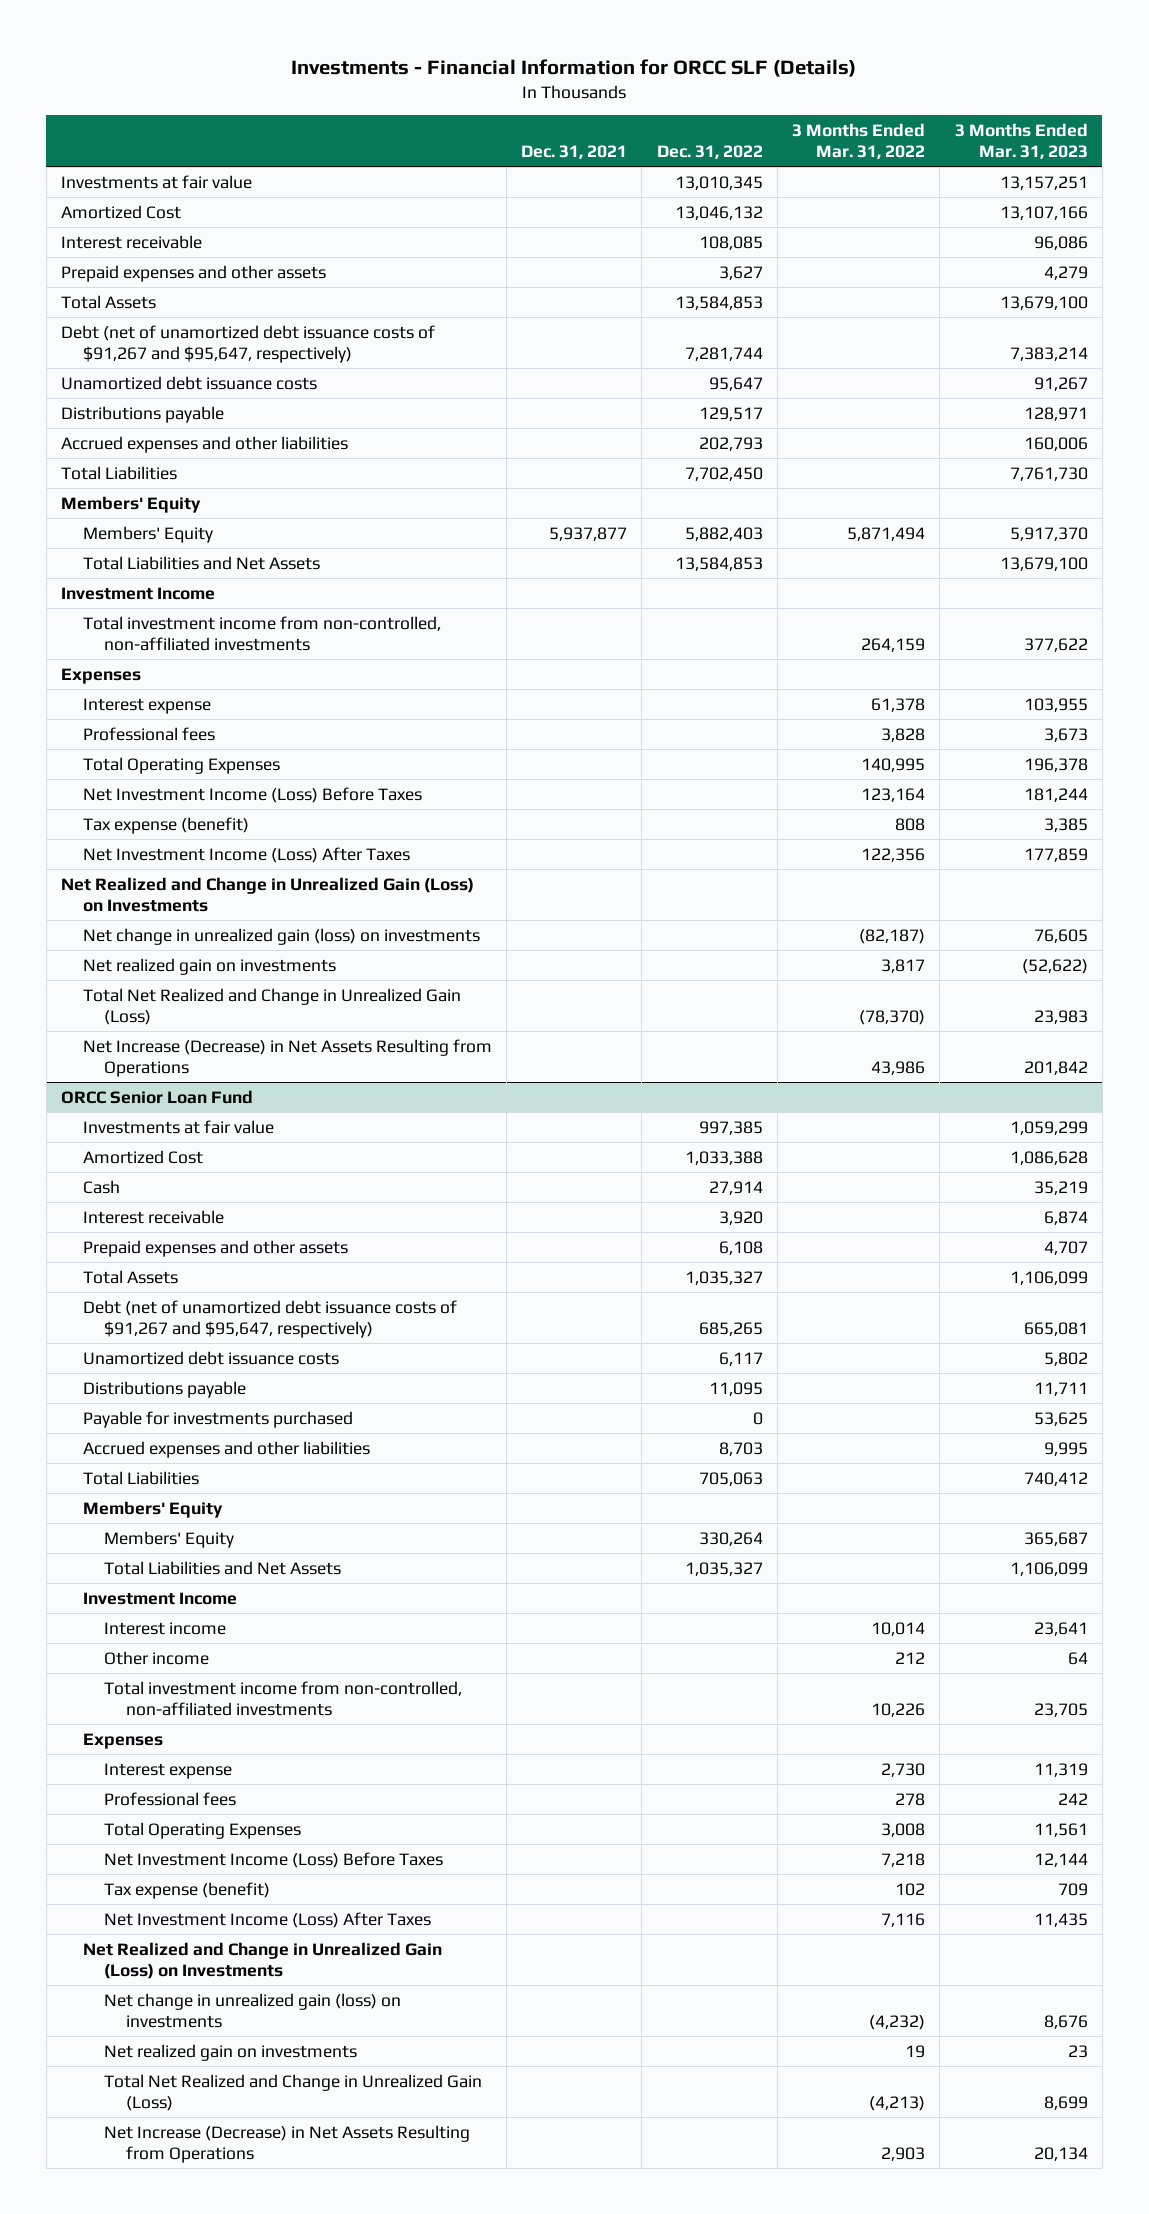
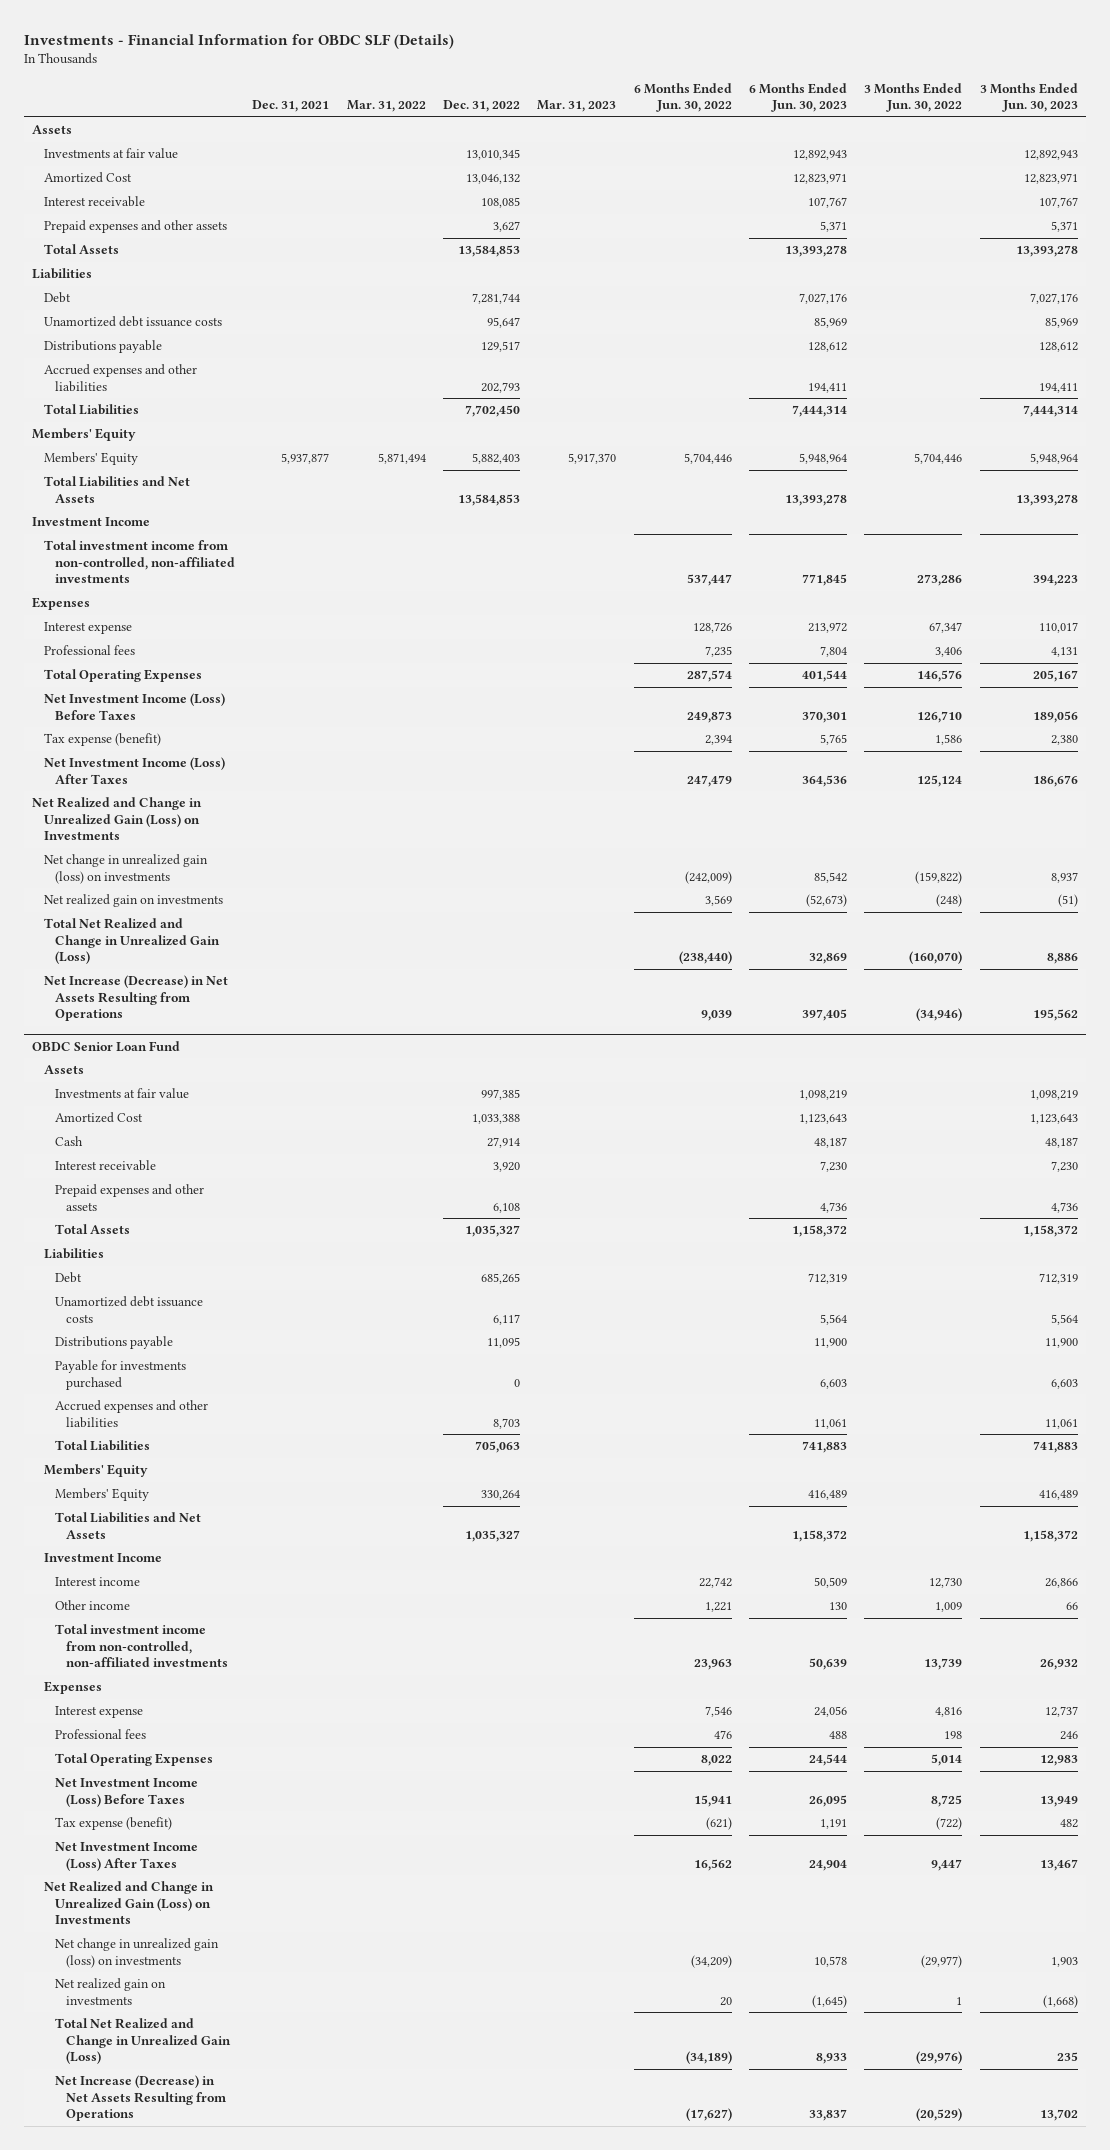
- Investments - Financial Information for ORCC SLF (Details)
+ Investments - Financial Information for OBDC SLF (Details)
- | Dec. 31, 2021 | Dec. 31, 2022 | 3 Months Ended Mar. 31, 2022 | 3 Months Ended Mar. 31, 2023
+ | Dec. 31, 2021 | Mar. 31, 2022 | Dec. 31, 2022 | Mar. 31, 2023 | 6 Months Ended Jun. 30, 2022 | 6 Months Ended Jun. 30, 2023 | 3 Months Ended Jun. 30, 2022 | 3 Months Ended Jun. 30, 2023
+ Assets
- Debt (net of unamortized debt issuance costs of $91,267 and $95,647, respectively) | | 7,281,744 | | 7,383,214
+ Liabilities
+ Debt | | | 7,281,744 | | | 7,027,176 | | 7,027,176
- ORCC Senior Loan Fund
+ OBDC Senior Loan Fund
+ Assets
- Debt (net of unamortized debt issuance costs of $91,267 and $95,647, respectively) | | 685,265 | | 665,081
+ Liabilities
+ Debt | | | 685,265 | | | 712,319 | | 712,319

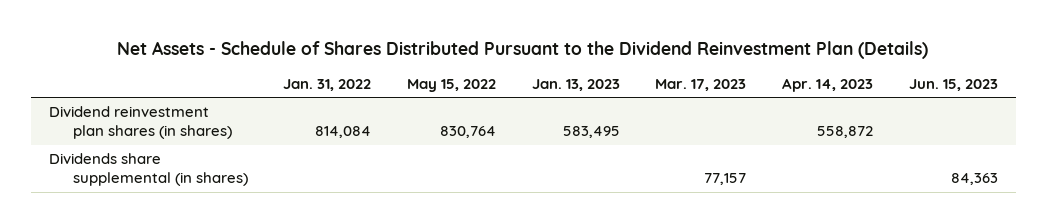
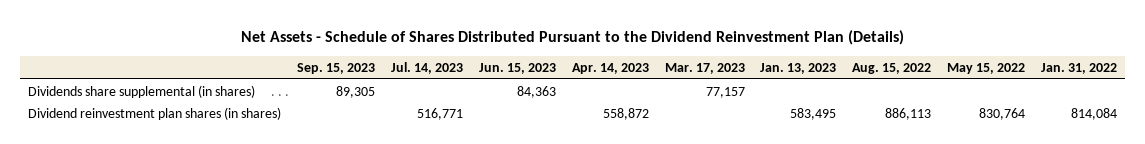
- | Jan. 31, 2022 | May 15, 2022 | Jan. 13, 2023 | Mar. 17, 2023 | Apr. 14, 2023 | Jun. 15, 2023
+ | Sep. 15, 2023 | Jul. 14, 2023 | Jun. 15, 2023 | Apr. 14, 2023 | Mar. 17, 2023 | Jan. 13, 2023 | Aug. 15, 2022 | May 15, 2022 | Jan. 31, 2022
moved down: Dividend reinvestment plan shares (in shares) | | 516,771 | | 558,872 | | 583,495 | 886,113 | 830,764 | 814,084

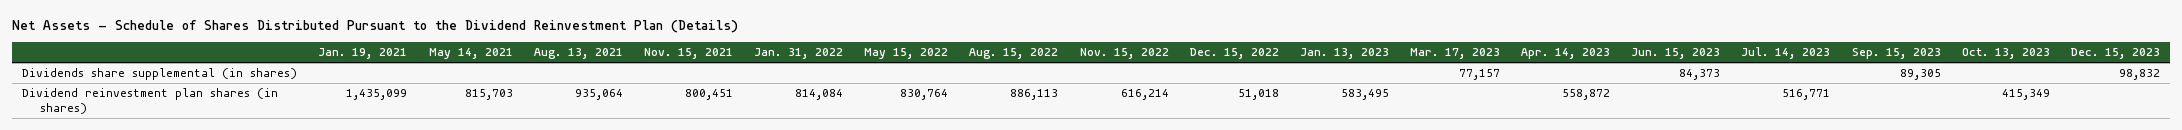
- | Sep. 15, 2023 | Jul. 14, 2023 | Jun. 15, 2023 | Apr. 14, 2023 | Mar. 17, 2023 | Jan. 13, 2023 | Aug. 15, 2022 | May 15, 2022 | Jan. 31, 2022
+ | Jan. 19, 2021 | May 14, 2021 | Aug. 13, 2021 | Nov. 15, 2021 | Jan. 31, 2022 | May 15, 2022 | Aug. 15, 2022 | Nov. 15, 2022 | Dec. 15, 2022 | Jan. 13, 2023 | Mar. 17, 2023 | Apr. 14, 2023 | Jun. 15, 2023 | Jul. 14, 2023 | Sep. 15, 2023 | Oct. 13, 2023 | Dec. 15, 2023
- Dividends share supplemental (in shares) | 89,305 | | 84,363 | | 77,157 | | | |
+ Dividends share supplemental (in shares) | | | | | | | | | | | 77,157 | | 84,373 | | 89,305 | | 98,832

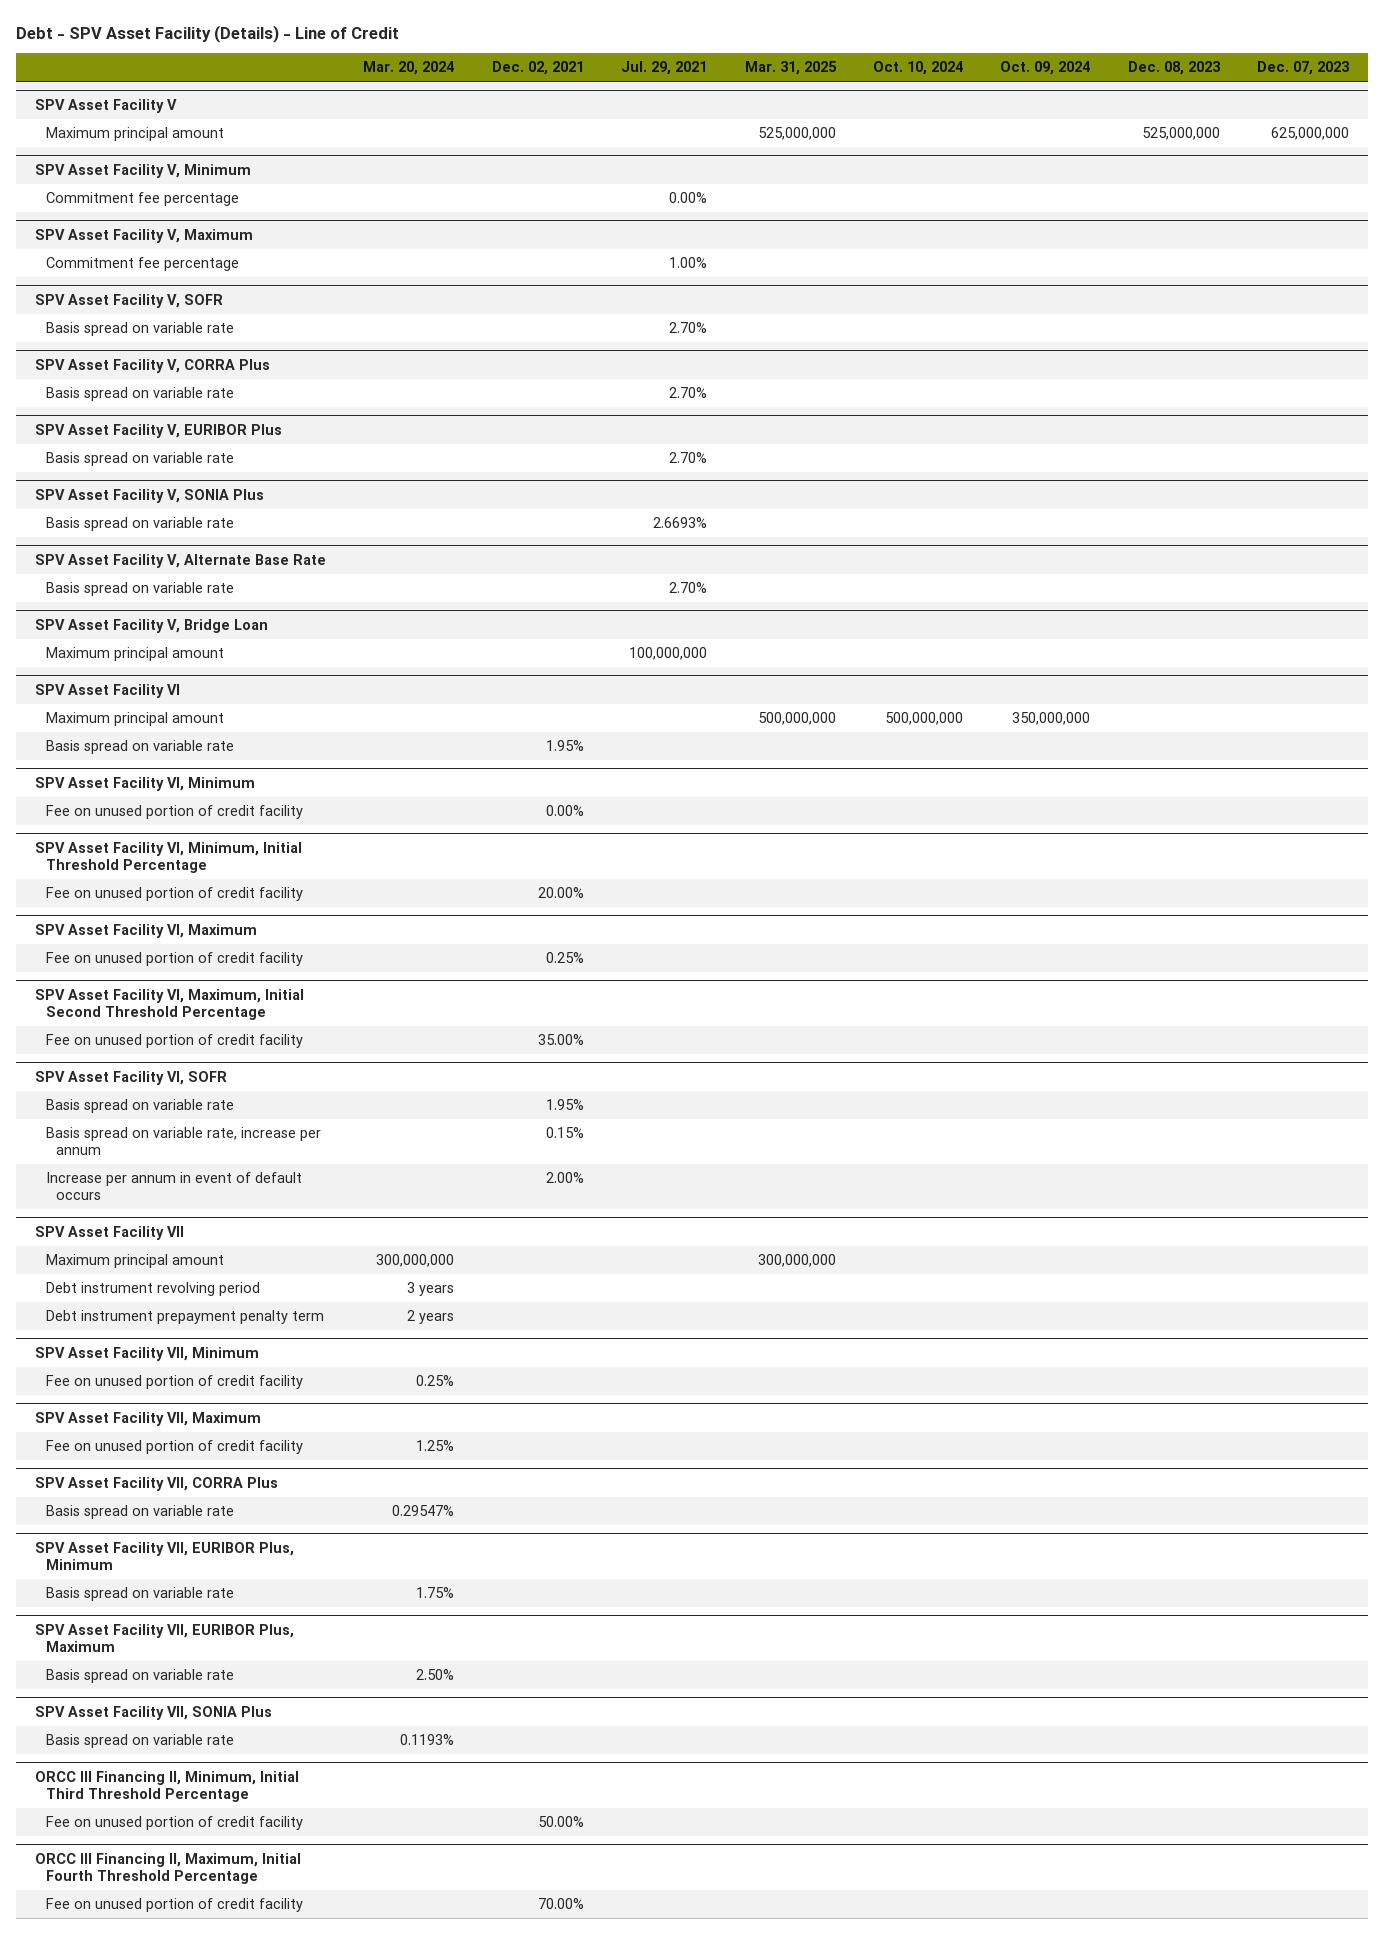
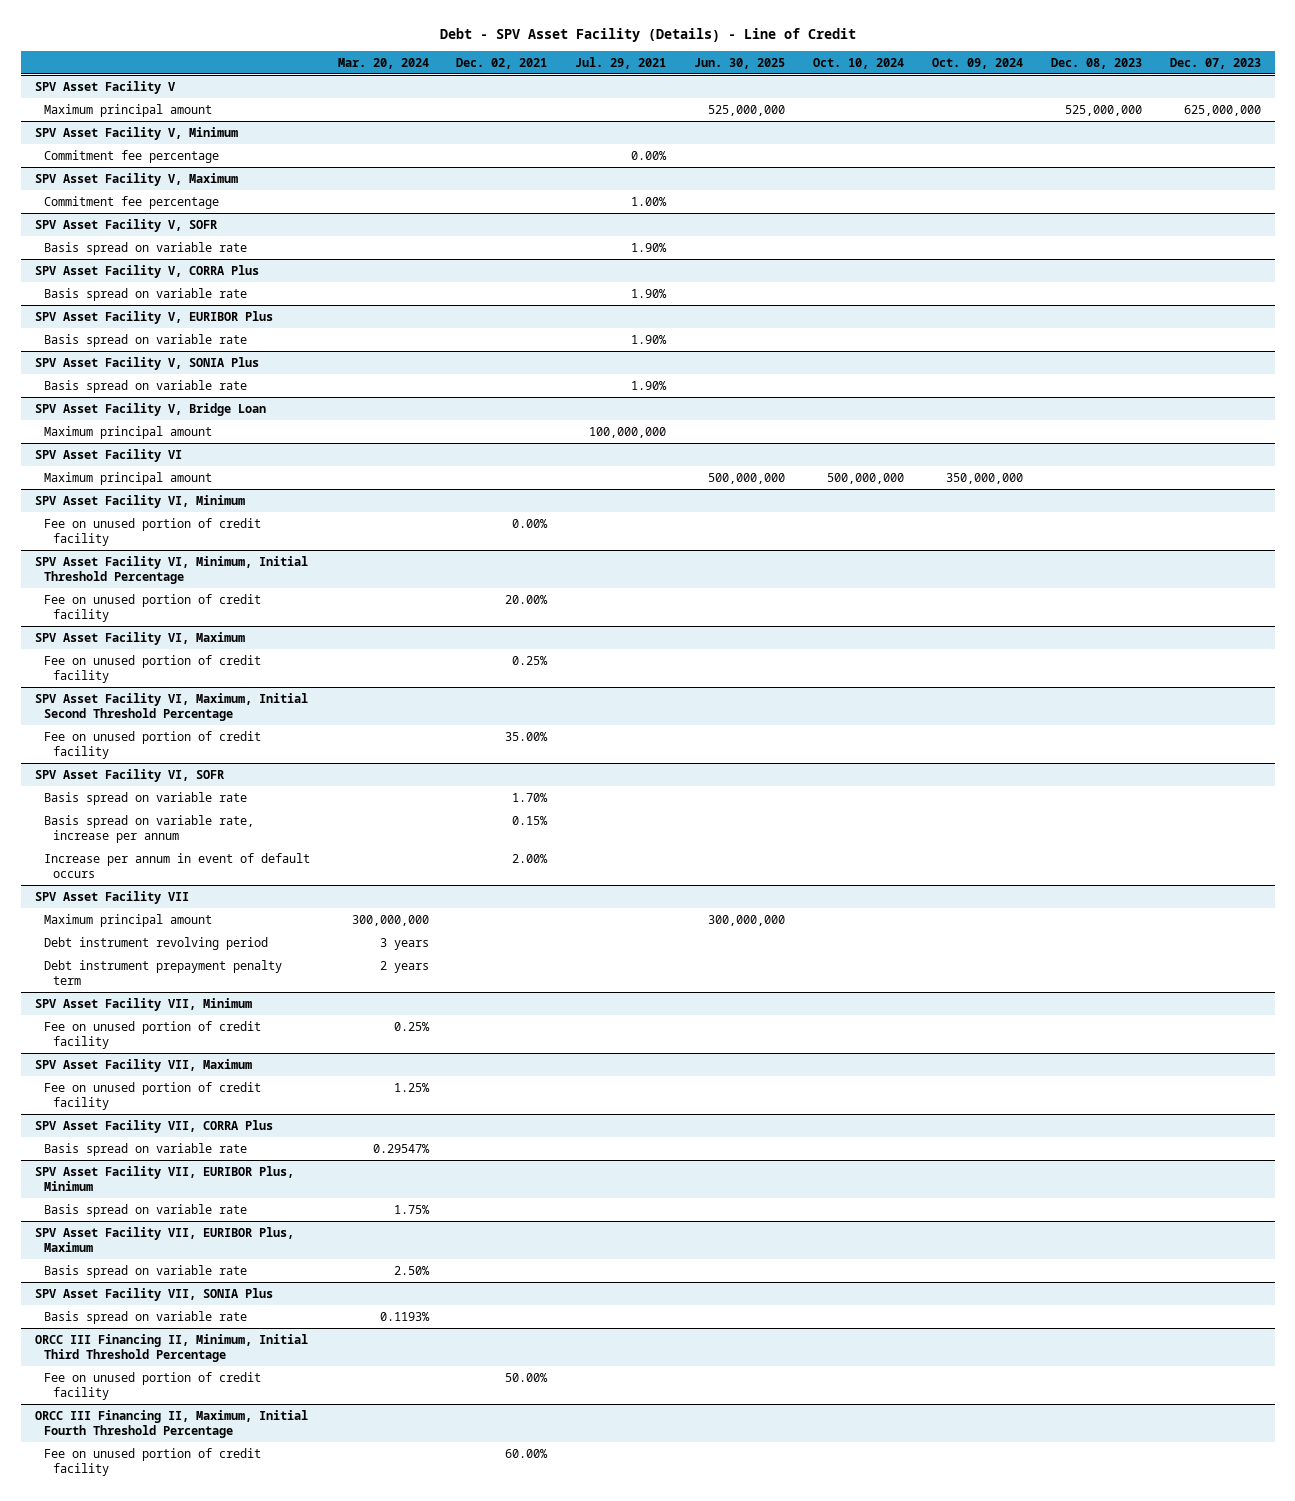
- | Mar. 20, 2024 | Dec. 02, 2021 | Jul. 29, 2021 | Mar. 31, 2025 | Oct. 10, 2024 | Oct. 09, 2024 | Dec. 08, 2023 | Dec. 07, 2023
+ | Mar. 20, 2024 | Dec. 02, 2021 | Jul. 29, 2021 | Jun. 30, 2025 | Oct. 10, 2024 | Oct. 09, 2024 | Dec. 08, 2023 | Dec. 07, 2023
@ SPV Asset Facility V, SOFR
- Basis spread on variable rate | | | 2.70% | | | | |
+ Basis spread on variable rate | | | 1.90% | | | | |
@ SPV Asset Facility V, CORRA Plus
- Basis spread on variable rate | | | 2.70% | | | | |
+ Basis spread on variable rate | | | 1.90% | | | | |
@ SPV Asset Facility V, EURIBOR Plus
- Basis spread on variable rate | | | 2.70% | | | | |
+ Basis spread on variable rate | | | 1.90% | | | | |
@ SPV Asset Facility V, SONIA Plus
- Basis spread on variable rate | | | 2.6693% | | | | |
- SPV Asset Facility V, Alternate Base Rate
- Basis spread on variable rate | | | 2.70% | | | | |
@ SPV Asset Facility V, SONIA Plus
+ Basis spread on variable rate | | | 1.90% | | | | |
@ SPV Asset Facility VI
- Basis spread on variable rate | | 1.95% | | | | | |
@ SPV Asset Facility VI, SOFR
- Basis spread on variable rate | | 1.95% | | | | | |
+ Basis spread on variable rate | | 1.70% | | | | | |
@ ORCC III Financing II, Maximum, Initial Fourth Threshold Percentage
- Fee on unused portion of credit facility | | 70.00% | | | | | |
+ Fee on unused portion of credit facility | | 60.00% | | | | | |

